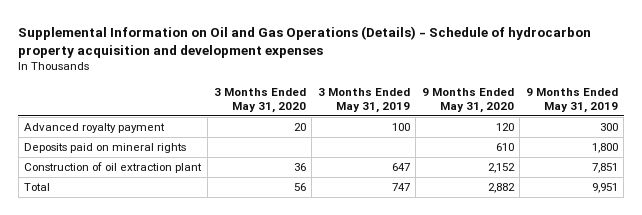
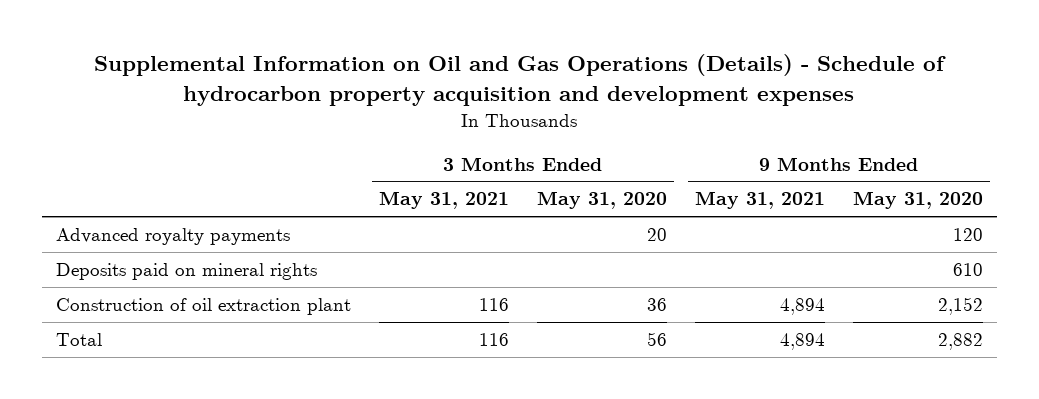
- | 3 Months Ended May 31, 2020 | 3 Months Ended May 31, 2019 | 9 Months Ended May 31, 2020 | 9 Months Ended May 31, 2019
+ | 3 Months Ended May 31, 2021 | 3 Months Ended May 31, 2020 | 9 Months Ended May 31, 2021 | 9 Months Ended May 31, 2020
- Advanced royalty payment | 20 | 100 | 120 | 300
+ Advanced royalty payments | | 20 | | 120

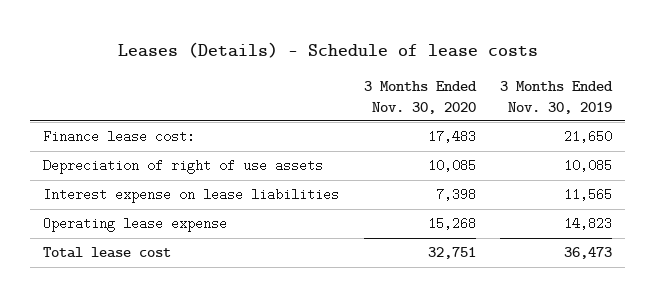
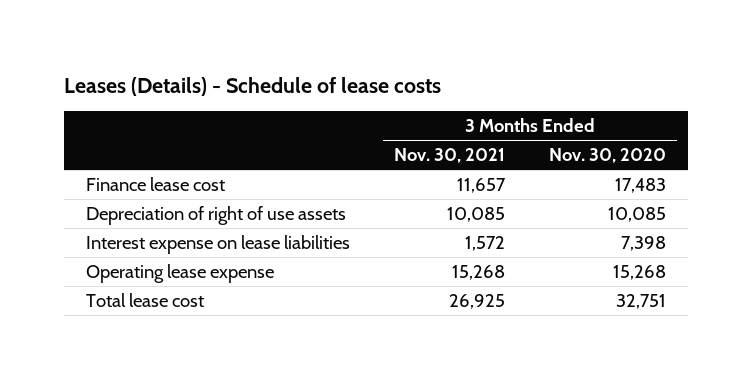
- | 3 Months Ended Nov. 30, 2020 | 3 Months Ended Nov. 30, 2019
+ | 3 Months Ended Nov. 30, 2021 | 3 Months Ended Nov. 30, 2020
- Finance lease cost: | 17,483 | 21,650
+ Finance lease cost | 11,657 | 17,483

